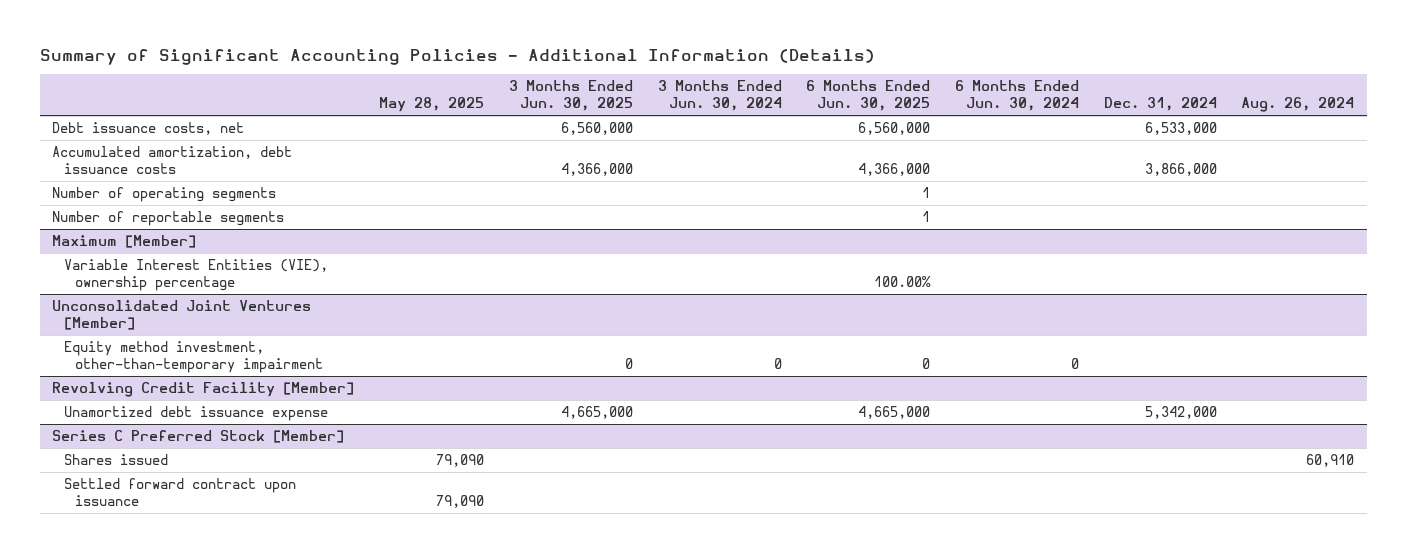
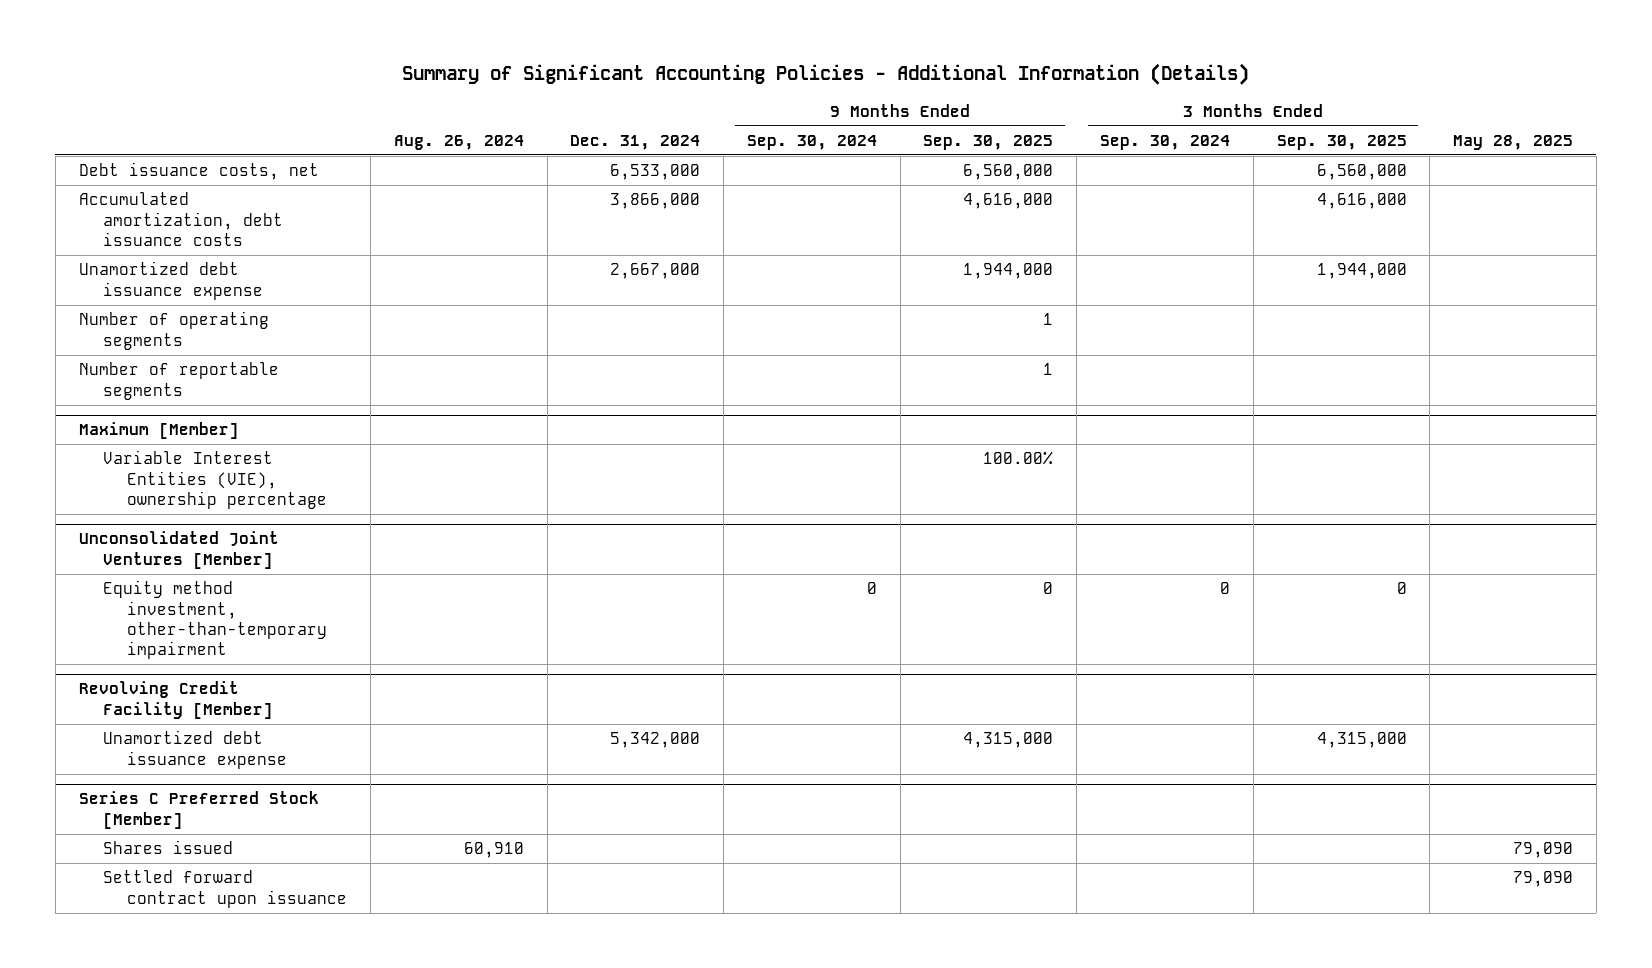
- | May 28, 2025 | 3 Months Ended Jun. 30, 2025 | 3 Months Ended Jun. 30, 2024 | 6 Months Ended Jun. 30, 2025 | 6 Months Ended Jun. 30, 2024 | Dec. 31, 2024 | Aug. 26, 2024
+ | Aug. 26, 2024 | Dec. 31, 2024 | 9 Months Ended Sep. 30, 2024 | 9 Months Ended Sep. 30, 2025 | 3 Months Ended Sep. 30, 2024 | 3 Months Ended Sep. 30, 2025 | May 28, 2025
+ Unamortized debt issuance expense | | 2,667,000 | | 1,944,000 | | 1,944,000 |

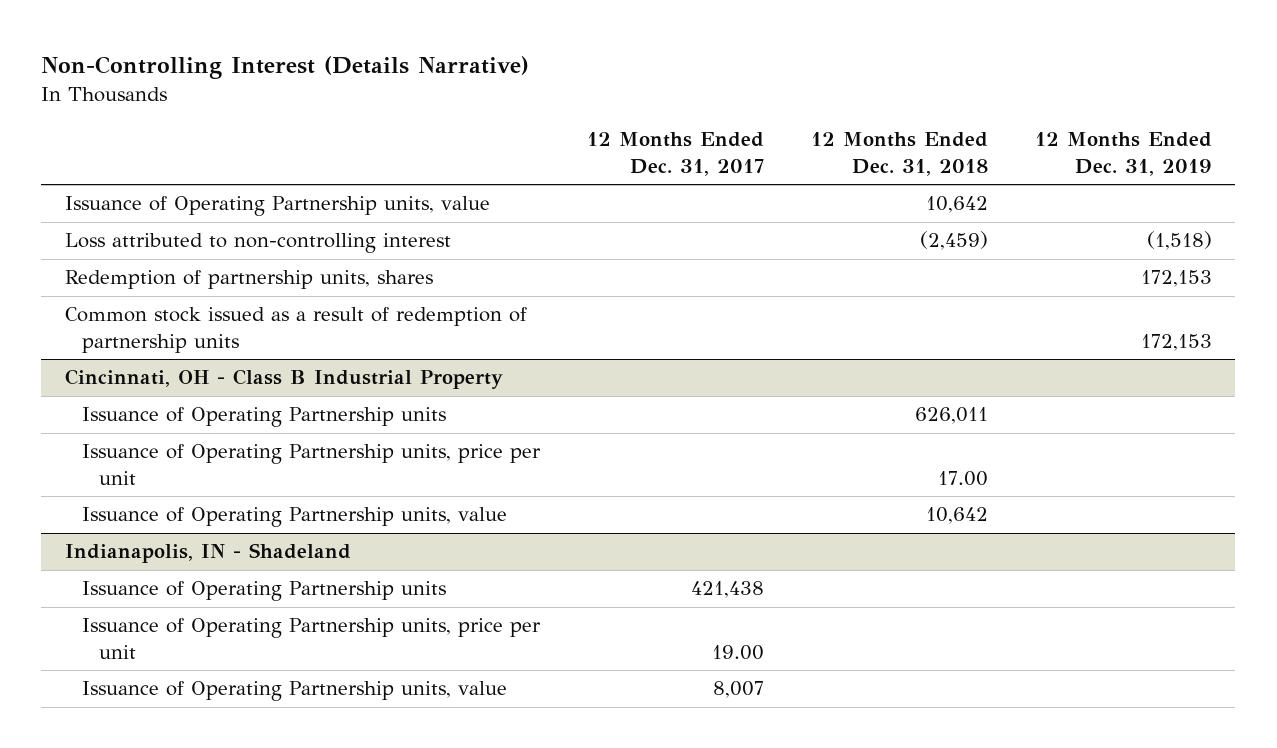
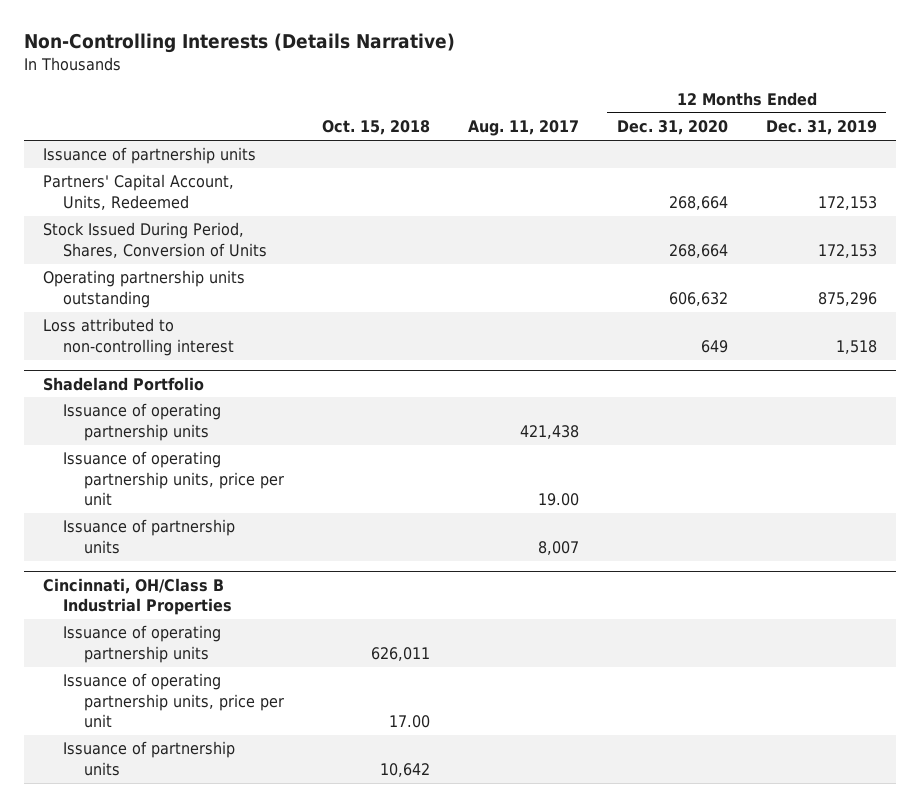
- Non-Controlling Interest (Details Narrative)
+ Non-Controlling Interests (Details Narrative)
- | 12 Months Ended Dec. 31, 2017 | 12 Months Ended Dec. 31, 2018 | 12 Months Ended Dec. 31, 2019
+ | Oct. 15, 2018 | Aug. 11, 2017 | 12 Months Ended Dec. 31, 2020 | 12 Months Ended Dec. 31, 2019
- Issuance of Operating Partnership units, value | | 10,642 |
- Loss attributed to non-controlling interest | | (2,459) | (1,518)
- Redemption of partnership units, shares | | | 172,153
- Common stock issued as a result of redemption of partnership units | | | 172,153
- Cincinnati, OH - Class B Industrial Property
- Issuance of Operating Partnership units | | 626,011 |
- Issuance of Operating Partnership units, price per unit | | 17.00 |
- Issuance of Operating Partnership units, value | | 10,642 |
- Indianapolis, IN - Shadeland
- Issuance of Operating Partnership units | 421,438 | |
- Issuance of Operating Partnership units, price per unit | 19.00 | |
- Issuance of Operating Partnership units, value | 8,007 | |
+ Issuance of partnership units
+ Partners' Capital Account, Units, Redeemed | | | 268,664 | 172,153
+ Stock Issued During Period, Shares, Conversion of Units | | | 268,664 | 172,153
+ Operating partnership units outstanding | | | 606,632 | 875,296
+ Loss attributed to non-controlling interest | | | 649 | 1,518
+ Shadeland Portfolio
+ Issuance of operating partnership units | | 421,438 | |
+ Issuance of operating partnership units, price per unit | | 19.00 | |
+ Issuance of partnership units | | 8,007 | |
+ Cincinnati, OH/Class B Industrial Properties
+ Issuance of operating partnership units | 626,011 | | |
+ Issuance of operating partnership units, price per unit | 17.00 | | |
+ Issuance of partnership units | 10,642 | | |

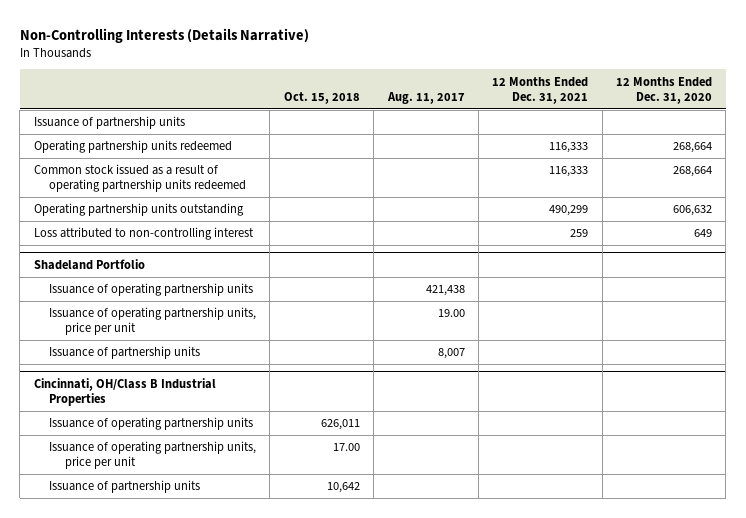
- | Oct. 15, 2018 | Aug. 11, 2017 | 12 Months Ended Dec. 31, 2020 | 12 Months Ended Dec. 31, 2019
+ | Oct. 15, 2018 | Aug. 11, 2017 | 12 Months Ended Dec. 31, 2021 | 12 Months Ended Dec. 31, 2020
- Partners' Capital Account, Units, Redeemed | | | 268,664 | 172,153
- Stock Issued During Period, Shares, Conversion of Units | | | 268,664 | 172,153
+ Operating partnership units redeemed | | | 116,333 | 268,664
+ Common stock issued as a result of operating partnership units redeemed | | | 116,333 | 268,664

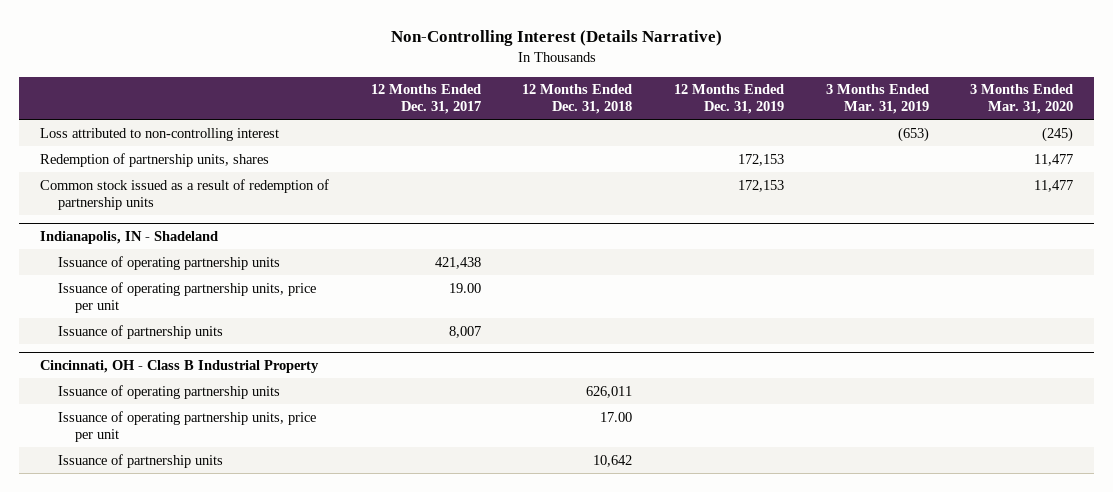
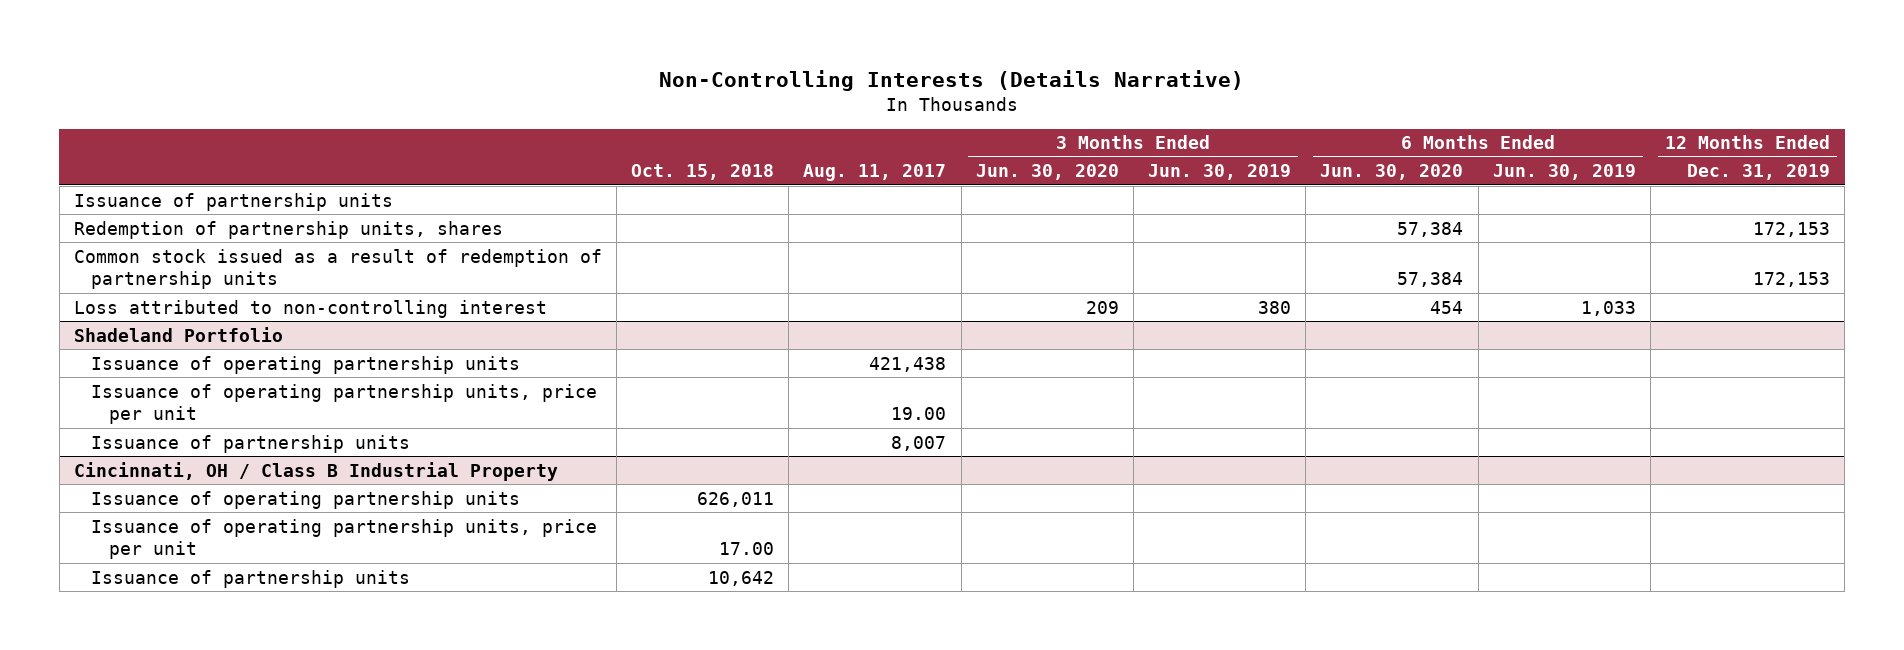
- Non-Controlling Interest (Details Narrative)
+ Non-Controlling Interests (Details Narrative)
- | 12 Months Ended Dec. 31, 2017 | 12 Months Ended Dec. 31, 2018 | 12 Months Ended Dec. 31, 2019 | 3 Months Ended Mar. 31, 2019 | 3 Months Ended Mar. 31, 2020
+ | Oct. 15, 2018 | Aug. 11, 2017 | 3 Months Ended Jun. 30, 2020 | 3 Months Ended Jun. 30, 2019 | 6 Months Ended Jun. 30, 2020 | 6 Months Ended Jun. 30, 2019 | 12 Months Ended Dec. 31, 2019
+ Issuance of partnership units
- Indianapolis, IN - Shadeland
- Issuance of operating partnership units | 421,438 | | | |
- Issuance of operating partnership units, price per unit | 19.00 | | | |
- Issuance of partnership units | 8,007 | | | |
- Cincinnati, OH - Class B Industrial Property
moved down: Loss attributed to non-controlling interest | | | 209 | 380 | 454 | 1,033 |
+ Shadeland Portfolio
+ Issuance of operating partnership units | | 421,438 | | | | |
+ Issuance of operating partnership units, price per unit | | 19.00 | | | | |
+ Issuance of partnership units | | 8,007 | | | | |
+ Cincinnati, OH / Class B Industrial Property

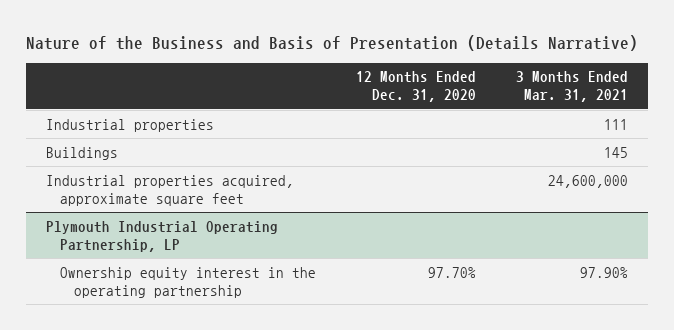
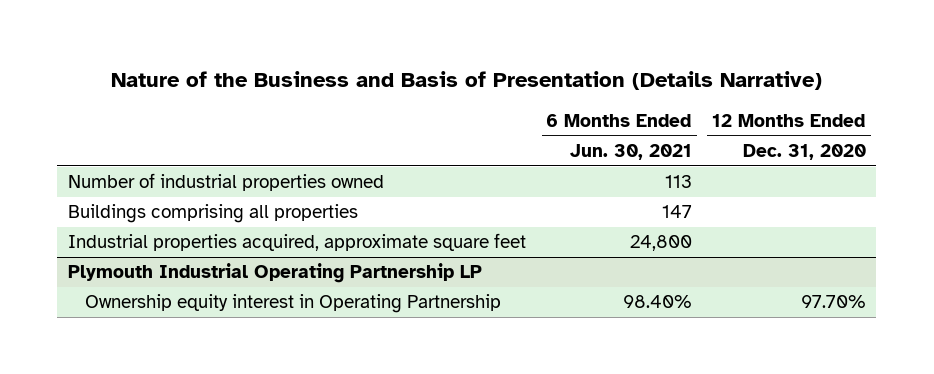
- | 12 Months Ended Dec. 31, 2020 | 3 Months Ended Mar. 31, 2021
+ | 6 Months Ended Jun. 30, 2021 | 12 Months Ended Dec. 31, 2020
- Industrial properties | | 111
- Buildings | | 145
+ Number of industrial properties owned | 113 |
+ Buildings comprising all properties | 147 |
- Plymouth Industrial Operating Partnership, LP
- Ownership equity interest in the operating partnership | 97.70% | 97.90%
+ Plymouth Industrial Operating Partnership LP
+ Ownership equity interest in Operating Partnership | 98.40% | 97.70%

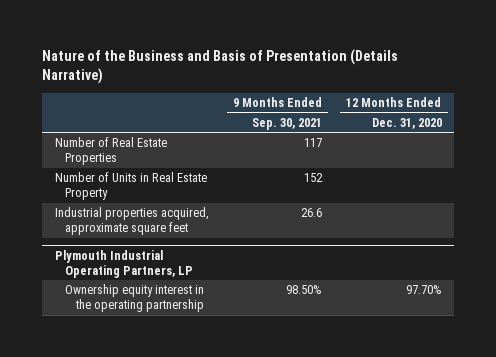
- | 6 Months Ended Jun. 30, 2021 | 12 Months Ended Dec. 31, 2020
+ | 9 Months Ended Sep. 30, 2021 | 12 Months Ended Dec. 31, 2020
- Number of industrial properties owned | 113 |
- Buildings comprising all properties | 147 |
+ Number of Real Estate Properties | 117 |
+ Number of Units in Real Estate Property | 152 |
- Plymouth Industrial Operating Partnership LP
- Ownership equity interest in Operating Partnership | 98.40% | 97.70%
+ Plymouth Industrial Operating Partners, LP
+ Ownership equity interest in the operating partnership | 98.50% | 97.70%

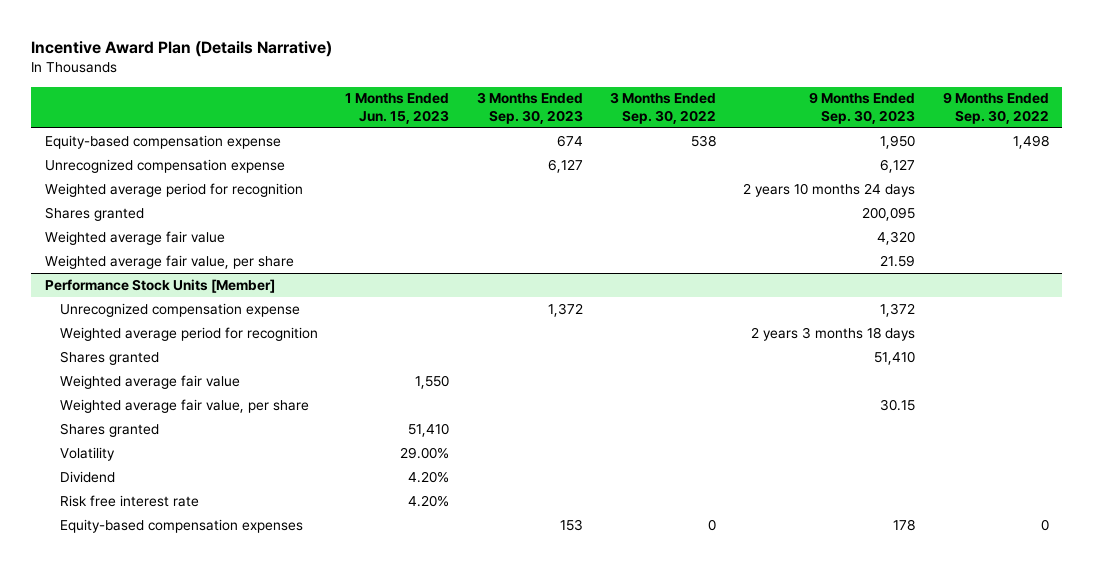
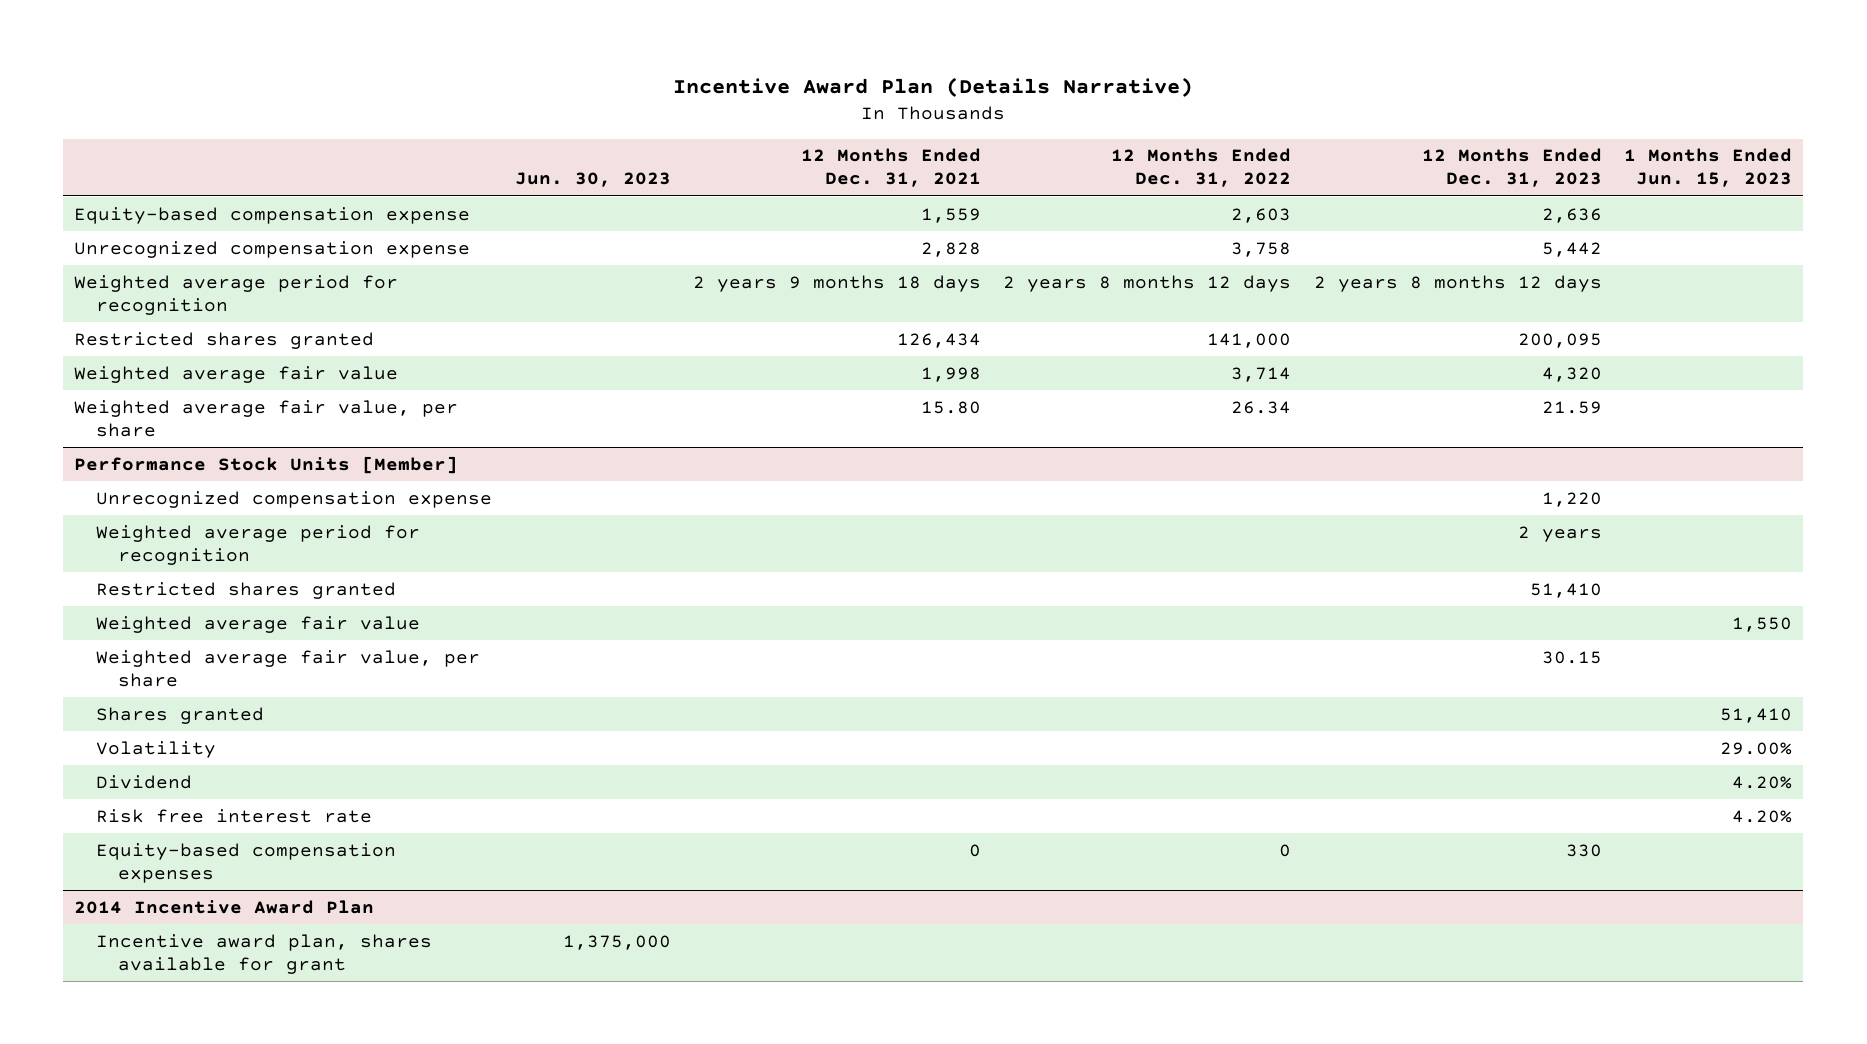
- | 1 Months Ended Jun. 15, 2023 | 3 Months Ended Sep. 30, 2023 | 3 Months Ended Sep. 30, 2022 | 9 Months Ended Sep. 30, 2023 | 9 Months Ended Sep. 30, 2022
+ | Jun. 30, 2023 | 12 Months Ended Dec. 31, 2021 | 12 Months Ended Dec. 31, 2022 | 12 Months Ended Dec. 31, 2023 | 1 Months Ended Jun. 15, 2023
- Shares granted | | | | 200,095 |
+ Restricted shares granted | | 126,434 | 141,000 | 200,095 |
@ Performance Stock Units [Member]
- Shares granted | | | | 51,410 |
+ Restricted shares granted | | | | 51,410 |
+ 2014 Incentive Award Plan
+ Incentive award plan, shares available for grant | 1,375,000 | | | |

